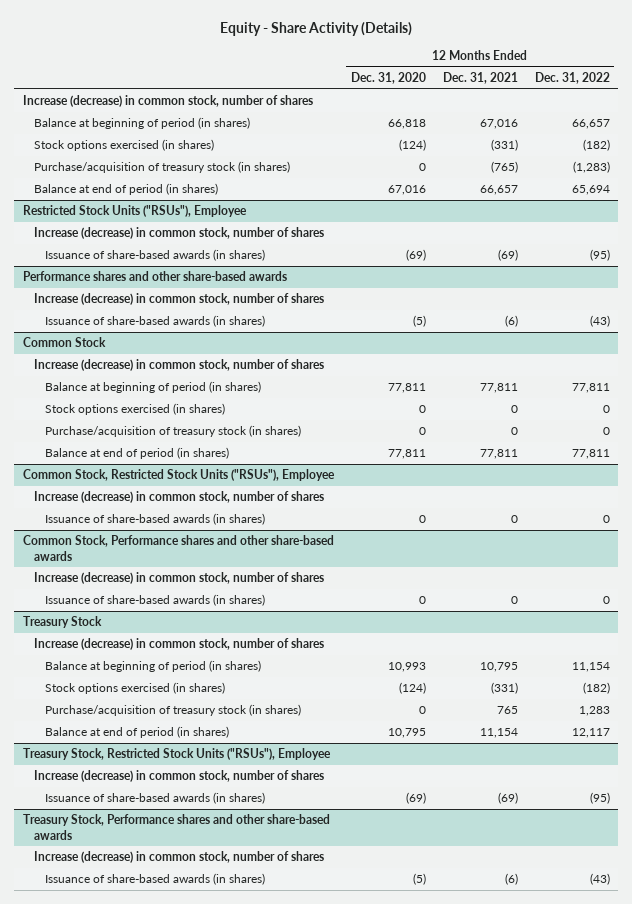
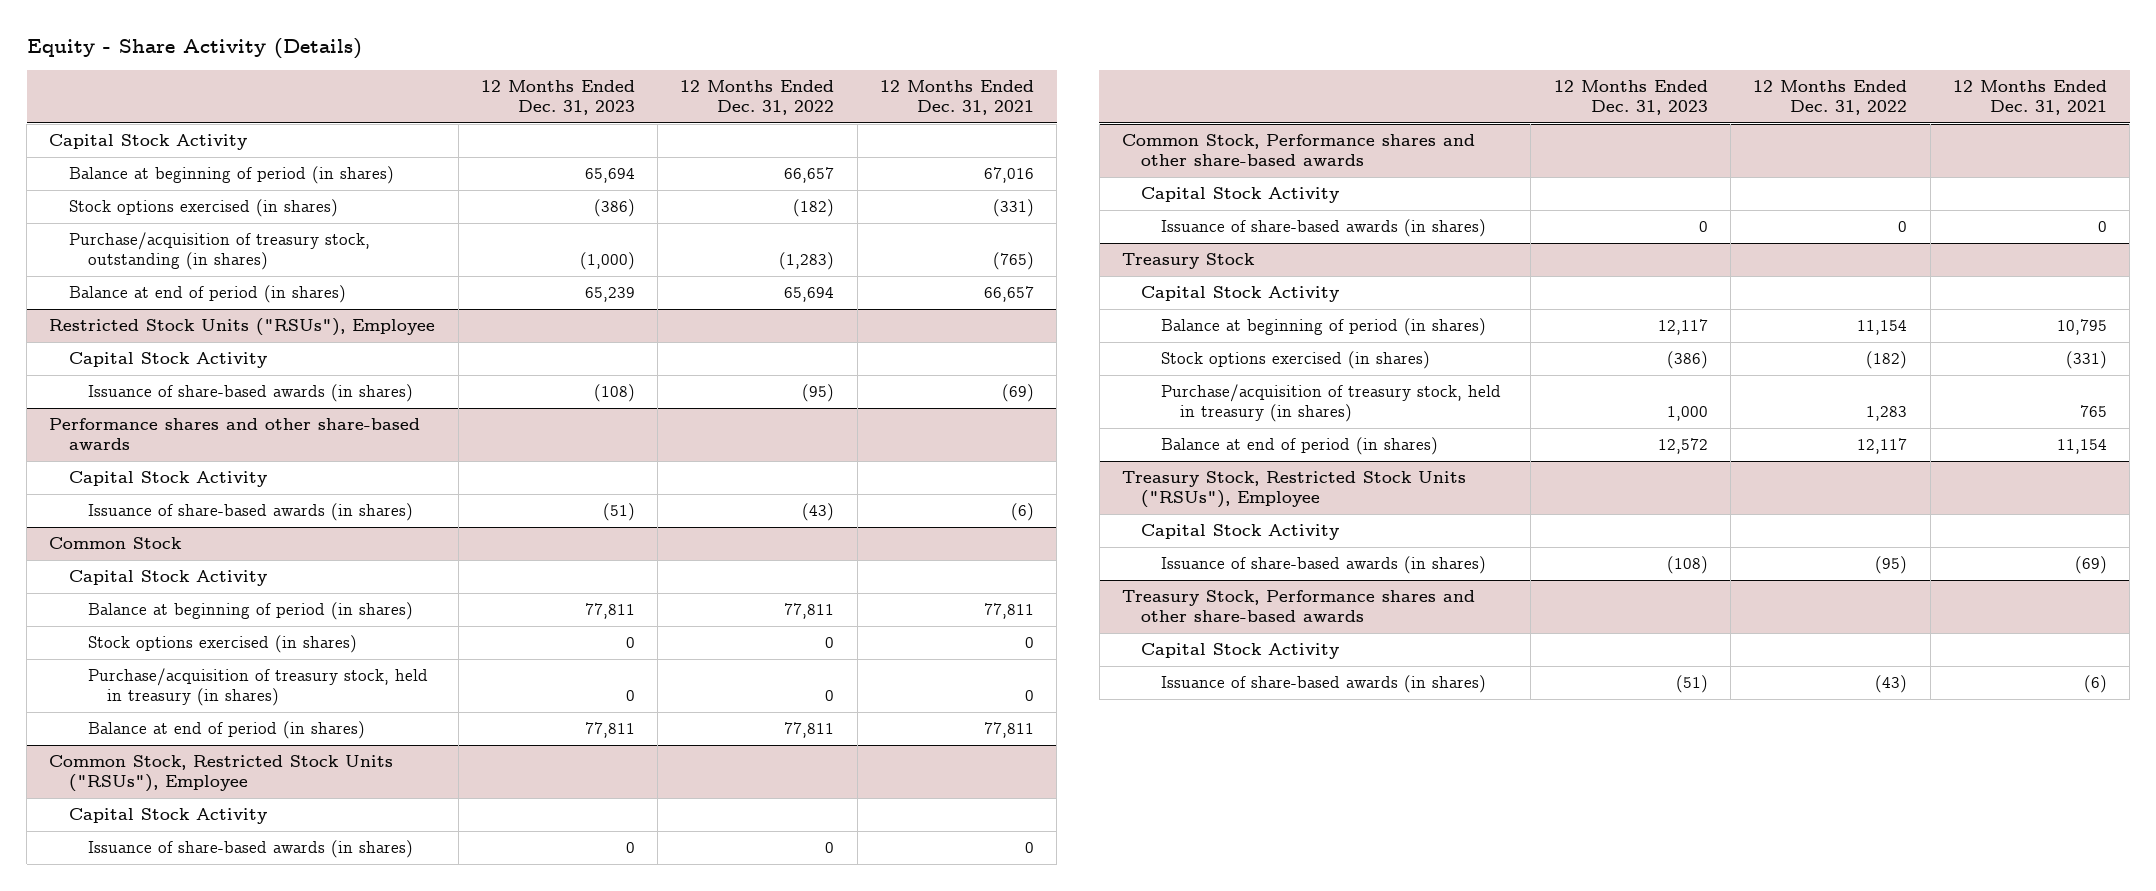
- | 12 Months Ended Dec. 31, 2020 | 12 Months Ended Dec. 31, 2021 | 12 Months Ended Dec. 31, 2022
+ | 12 Months Ended Dec. 31, 2023 | 12 Months Ended Dec. 31, 2022 | 12 Months Ended Dec. 31, 2021
- Increase (decrease) in common stock, number of shares
+ Capital Stock Activity
- Purchase/acquisition of treasury stock (in shares) | 0 | (765) | (1,283)
+ Purchase/acquisition of treasury stock, outstanding (in shares) | (1,000) | (1,283) | (765)
@ Restricted Stock Units ("RSUs"), Employee
- Increase (decrease) in common stock, number of shares
+ Capital Stock Activity
@ Performance shares and other share-based awards
- Increase (decrease) in common stock, number of shares
+ Capital Stock Activity
@ Common Stock
- Increase (decrease) in common stock, number of shares
+ Capital Stock Activity
- Purchase/acquisition of treasury stock (in shares) | 0 | 0 | 0
+ Purchase/acquisition of treasury stock, held in treasury (in shares) | 0 | 0 | 0
@ Common Stock, Restricted Stock Units ("RSUs"), Employee
- Increase (decrease) in common stock, number of shares
+ Capital Stock Activity
@ Common Stock, Performance shares and other share-based awards
- Increase (decrease) in common stock, number of shares
+ Capital Stock Activity
@ Treasury Stock
- Increase (decrease) in common stock, number of shares
+ Capital Stock Activity
- Purchase/acquisition of treasury stock (in shares) | 0 | 765 | 1,283
+ Purchase/acquisition of treasury stock, held in treasury (in shares) | 1,000 | 1,283 | 765
@ Treasury Stock, Restricted Stock Units ("RSUs"), Employee
- Increase (decrease) in common stock, number of shares
+ Capital Stock Activity
@ Treasury Stock, Performance shares and other share-based awards
- Increase (decrease) in common stock, number of shares
+ Capital Stock Activity

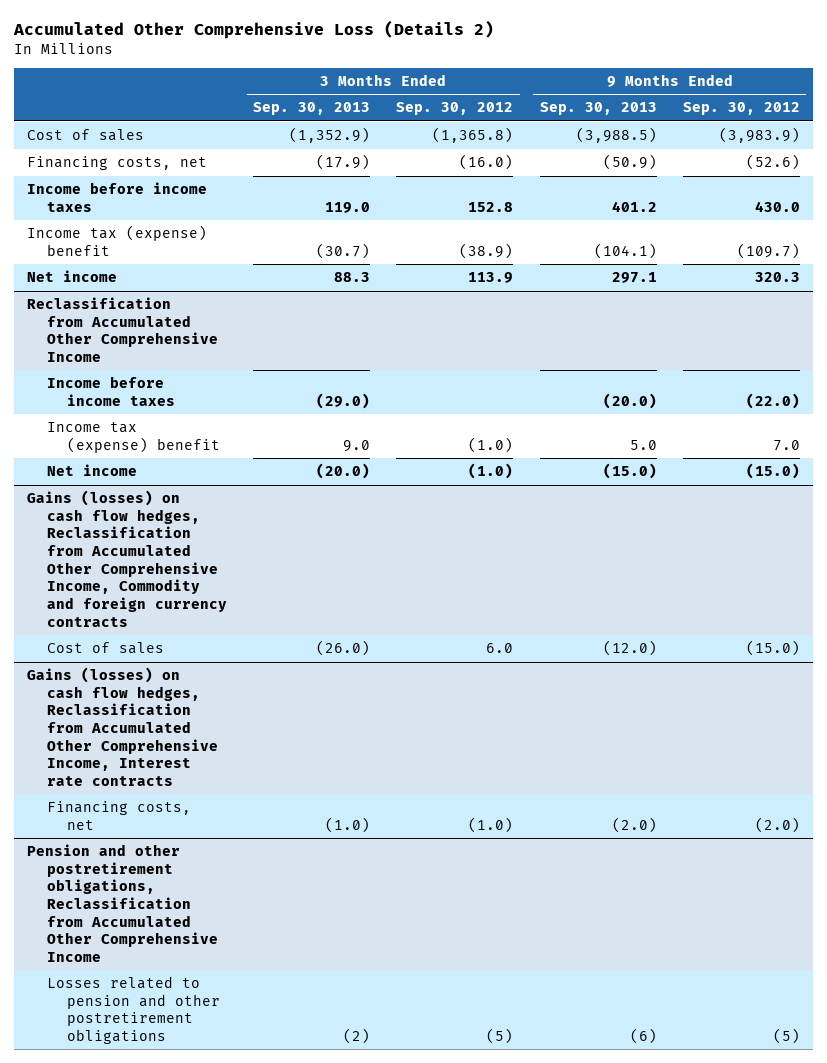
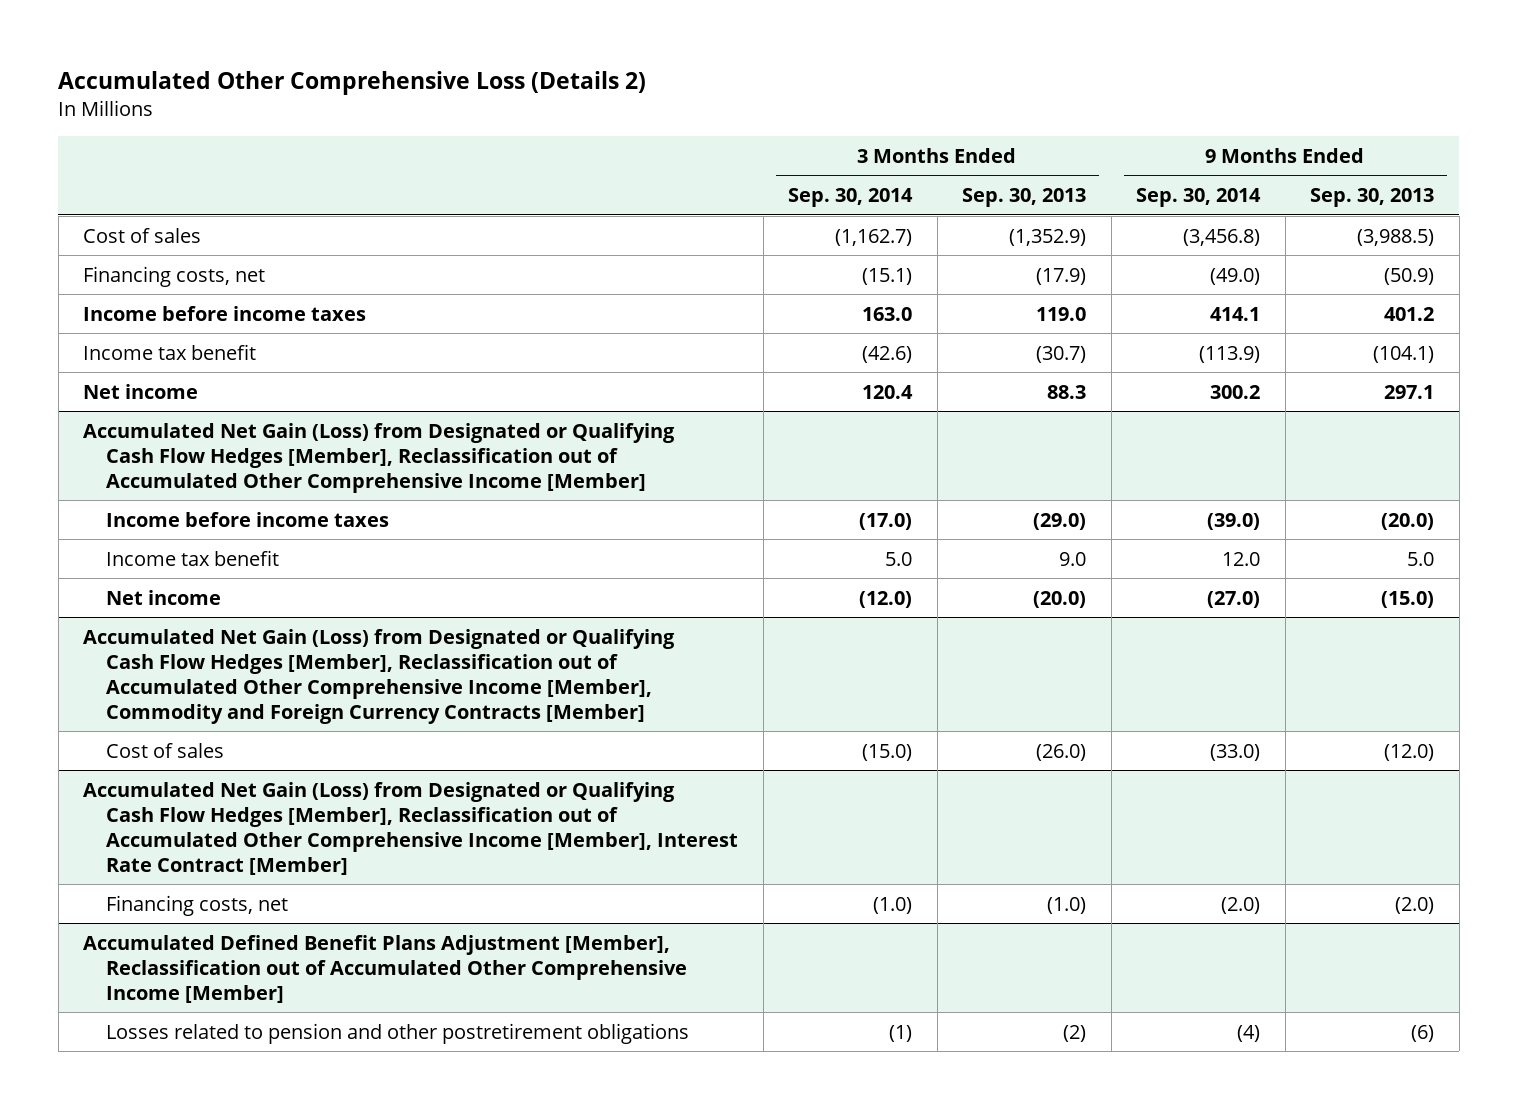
- | 3 Months Ended Sep. 30, 2013 | 3 Months Ended Sep. 30, 2012 | 9 Months Ended Sep. 30, 2013 | 9 Months Ended Sep. 30, 2012
+ | 3 Months Ended Sep. 30, 2014 | 3 Months Ended Sep. 30, 2013 | 9 Months Ended Sep. 30, 2014 | 9 Months Ended Sep. 30, 2013
- Income tax (expense) benefit | (30.7) | (38.9) | (104.1) | (109.7)
+ Income tax benefit | (42.6) | (30.7) | (113.9) | (104.1)
- Reclassification from Accumulated Other Comprehensive Income
+ Accumulated Net Gain (Loss) from Designated or Qualifying Cash Flow Hedges [Member], Reclassification out of Accumulated Other Comprehensive Income [Member]
- Income tax (expense) benefit | 9.0 | (1.0) | 5.0 | 7.0
+ Income tax benefit | 5.0 | 9.0 | 12.0 | 5.0
- Gains (losses) on cash flow hedges, Reclassification from Accumulated Other Comprehensive Income, Commodity and foreign currency contracts
+ Accumulated Net Gain (Loss) from Designated or Qualifying Cash Flow Hedges [Member], Reclassification out of Accumulated Other Comprehensive Income [Member], Commodity and Foreign Currency Contracts [Member]
- Gains (losses) on cash flow hedges, Reclassification from Accumulated Other Comprehensive Income, Interest rate contracts
+ Accumulated Net Gain (Loss) from Designated or Qualifying Cash Flow Hedges [Member], Reclassification out of Accumulated Other Comprehensive Income [Member], Interest Rate Contract [Member]
- Pension and other postretirement obligations, Reclassification from Accumulated Other Comprehensive Income
+ Accumulated Defined Benefit Plans Adjustment [Member], Reclassification out of Accumulated Other Comprehensive Income [Member]

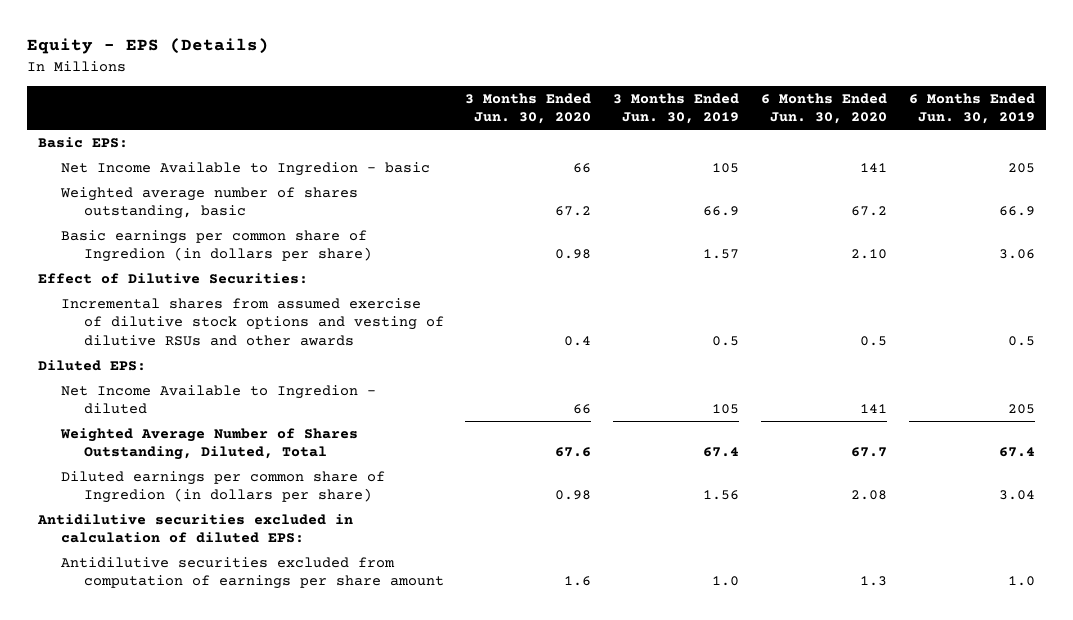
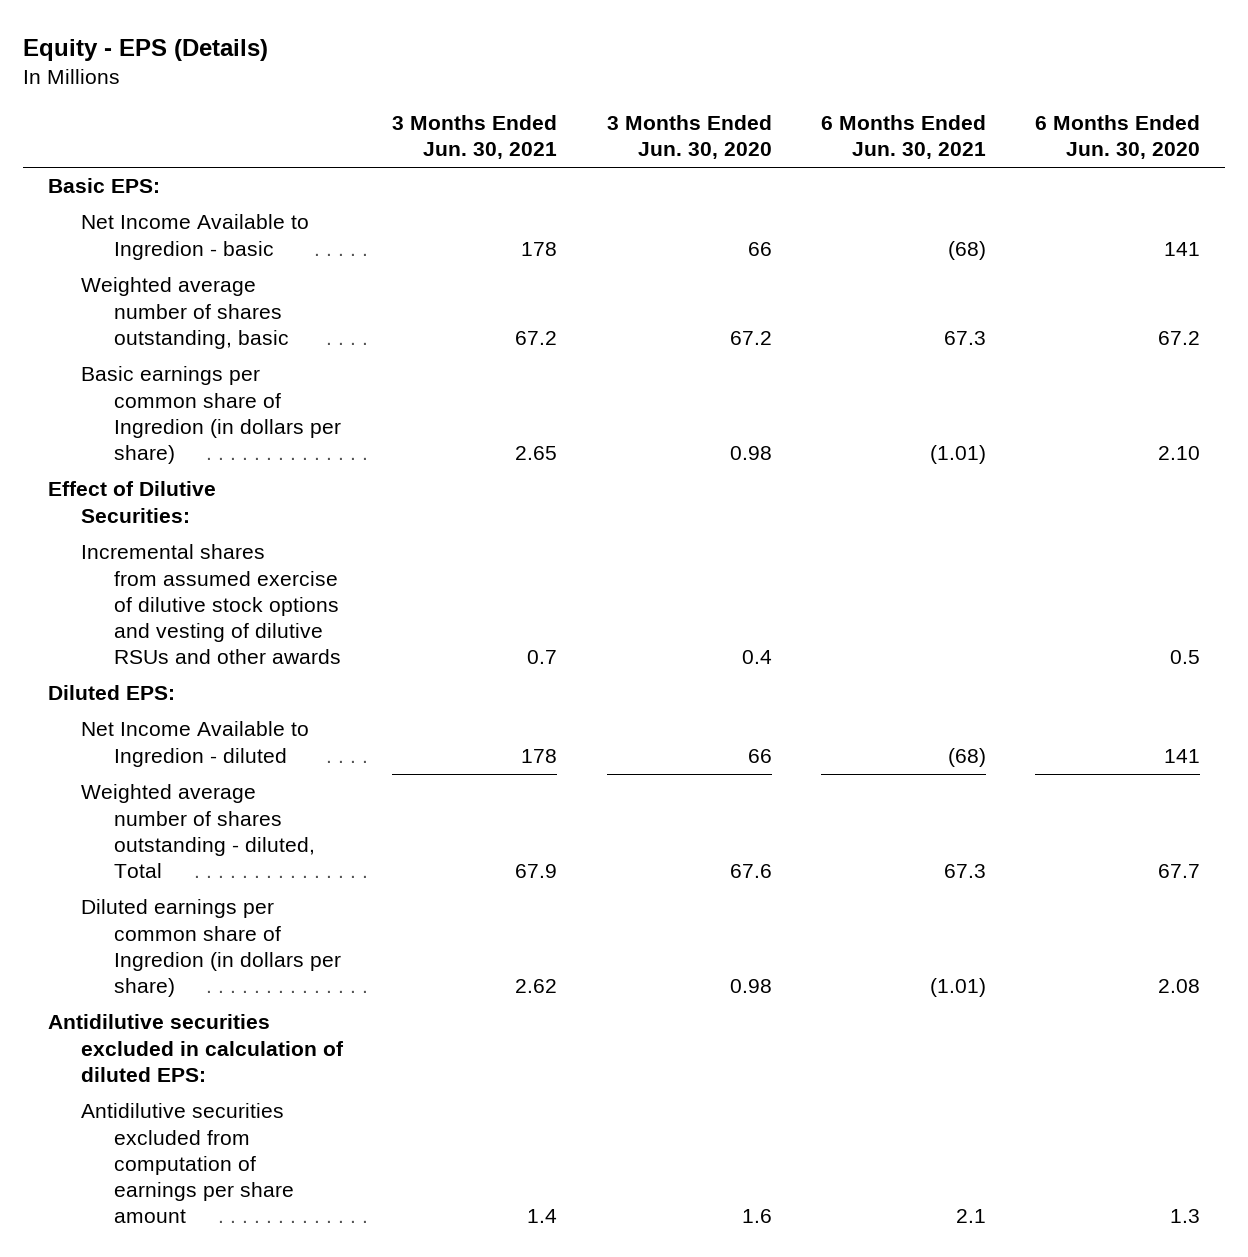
- | 3 Months Ended Jun. 30, 2020 | 3 Months Ended Jun. 30, 2019 | 6 Months Ended Jun. 30, 2020 | 6 Months Ended Jun. 30, 2019
+ | 3 Months Ended Jun. 30, 2021 | 3 Months Ended Jun. 30, 2020 | 6 Months Ended Jun. 30, 2021 | 6 Months Ended Jun. 30, 2020
- Weighted Average Number of Shares Outstanding, Diluted, Total | 67.6 | 67.4 | 67.7 | 67.4
+ Weighted average number of shares outstanding - diluted, Total | 67.9 | 67.6 | 67.3 | 67.7

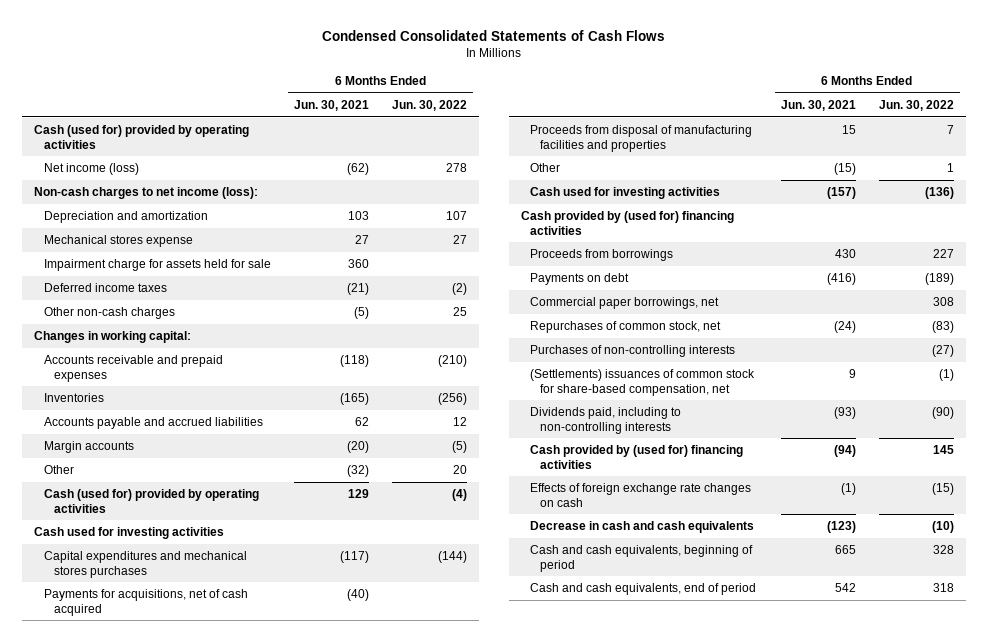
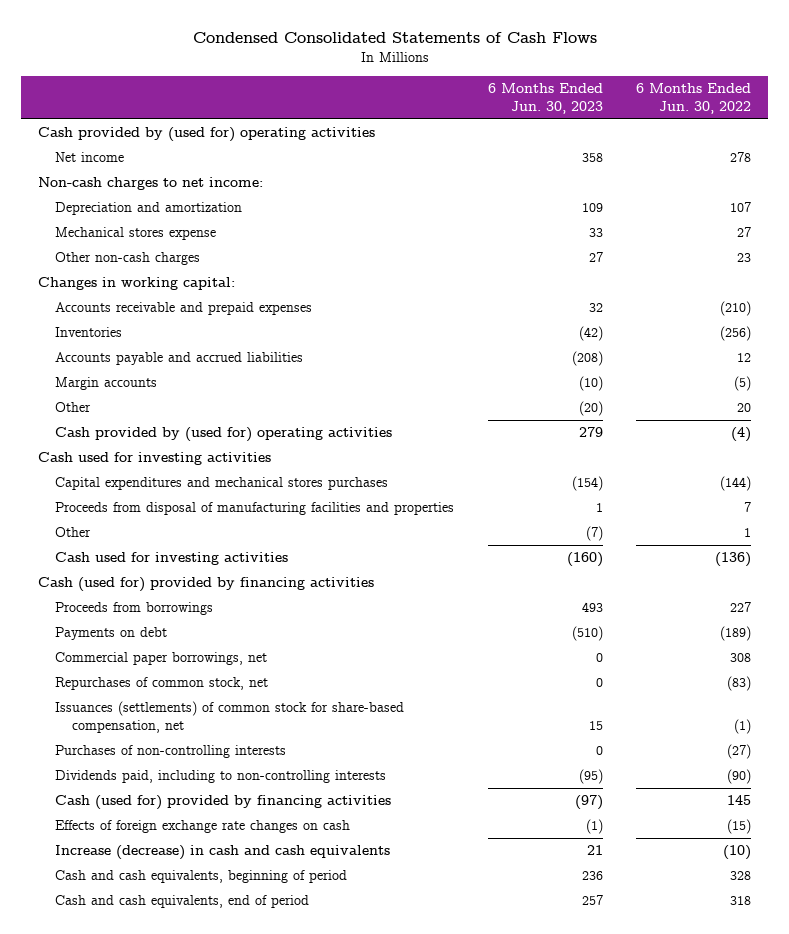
- | 6 Months Ended Jun. 30, 2021 | 6 Months Ended Jun. 30, 2022
+ | 6 Months Ended Jun. 30, 2023 | 6 Months Ended Jun. 30, 2022
- Cash (used for) provided by operating activities
- Net income (loss) | (62) | 278
- Non-cash charges to net income (loss):
+ Cash provided by (used for) operating activities
+ Net income | 358 | 278
+ Non-cash charges to net income:
- Impairment charge for assets held for sale | 360 |
- Deferred income taxes | (21) | (2)
- Other non-cash charges | (5) | 25
+ Other non-cash charges | 27 | 23
- Cash (used for) provided by operating activities | 129 | (4)
+ Cash provided by (used for) operating activities | 279 | (4)
- Payments for acquisitions, net of cash acquired | (40) |
- Cash provided by (used for) financing activities
+ Cash (used for) provided by financing activities
+ Issuances (settlements) of common stock for share-based compensation, net | 15 | (1)
- (Settlements) issuances of common stock for share-based compensation, net | 9 | (1)
- Cash provided by (used for) financing activities | (94) | 145
+ Cash (used for) provided by financing activities | (97) | 145
- Decrease in cash and cash equivalents | (123) | (10)
+ Increase (decrease) in cash and cash equivalents | 21 | (10)

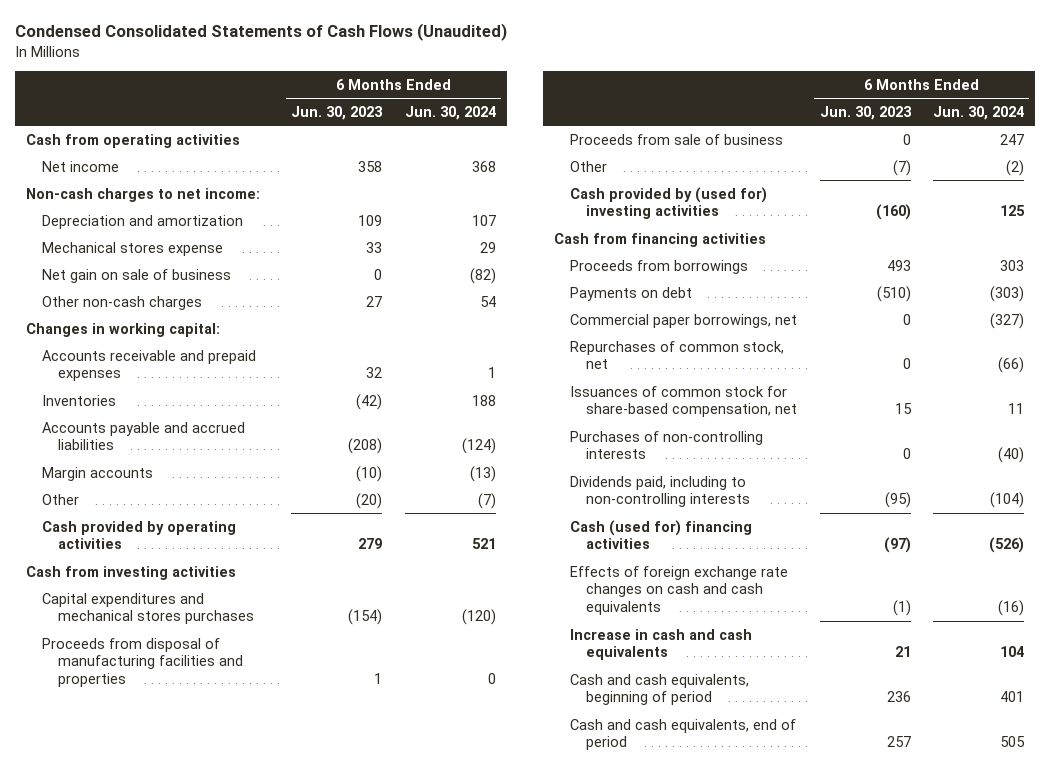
- Condensed Consolidated Statements of Cash Flows
+ Condensed Consolidated Statements of Cash Flows (Unaudited)
- | 6 Months Ended Jun. 30, 2023 | 6 Months Ended Jun. 30, 2022
+ | 6 Months Ended Jun. 30, 2023 | 6 Months Ended Jun. 30, 2024
- Cash provided by (used for) operating activities
+ Cash from operating activities
+ Net gain on sale of business | 0 | (82)
- Cash provided by (used for) operating activities | 279 | (4)
- Cash used for investing activities
+ Cash provided by operating activities | 279 | 521
+ Cash from investing activities
+ Proceeds from sale of business | 0 | 247
- Cash used for investing activities | (160) | (136)
- Cash (used for) provided by financing activities
+ Cash provided by (used for) investing activities | (160) | 125
+ Cash from financing activities
- Issuances (settlements) of common stock for share-based compensation, net | 15 | (1)
+ Issuances of common stock for share-based compensation, net | 15 | 11
- Cash (used for) provided by financing activities | (97) | 145
- Effects of foreign exchange rate changes on cash | (1) | (15)
- Increase (decrease) in cash and cash equivalents | 21 | (10)
+ Cash (used for) financing activities | (97) | (526)
+ Effects of foreign exchange rate changes on cash and cash equivalents | (1) | (16)
+ Increase in cash and cash equivalents | 21 | 104

